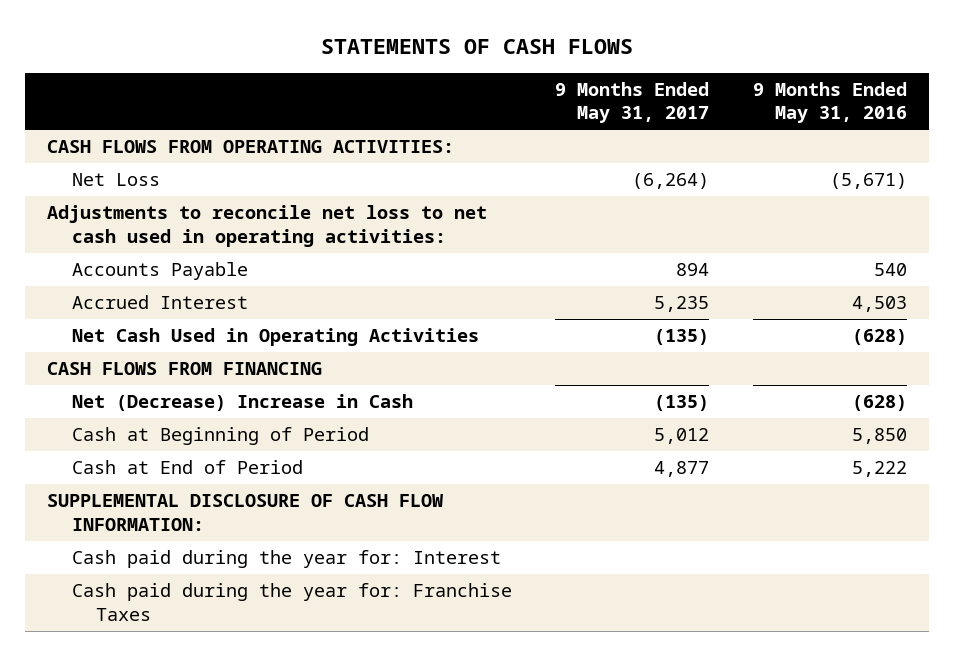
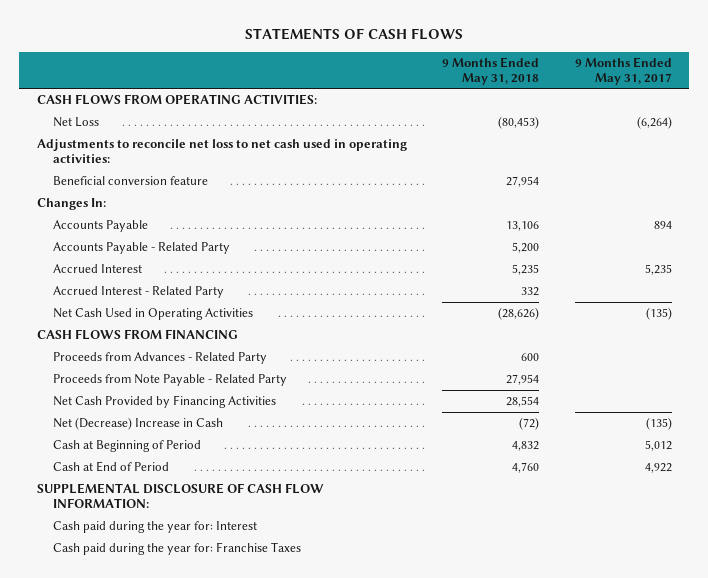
- | 9 Months Ended May 31, 2017 | 9 Months Ended May 31, 2016
+ | 9 Months Ended May 31, 2018 | 9 Months Ended May 31, 2017
+ Beneficial conversion feature | 27,954 |
+ Changes In:
+ Accounts Payable - Related Party | 5,200 |
+ Accrued Interest - Related Party | 332 |
+ Proceeds from Advances - Related Party | 600 |
+ Proceeds from Note Payable - Related Party | 27,954 |
+ Net Cash Provided by Financing Activities | 28,554 |
- Cash at End of Period | 4,877 | 5,222
+ Cash at End of Period | 4,760 | 4,922

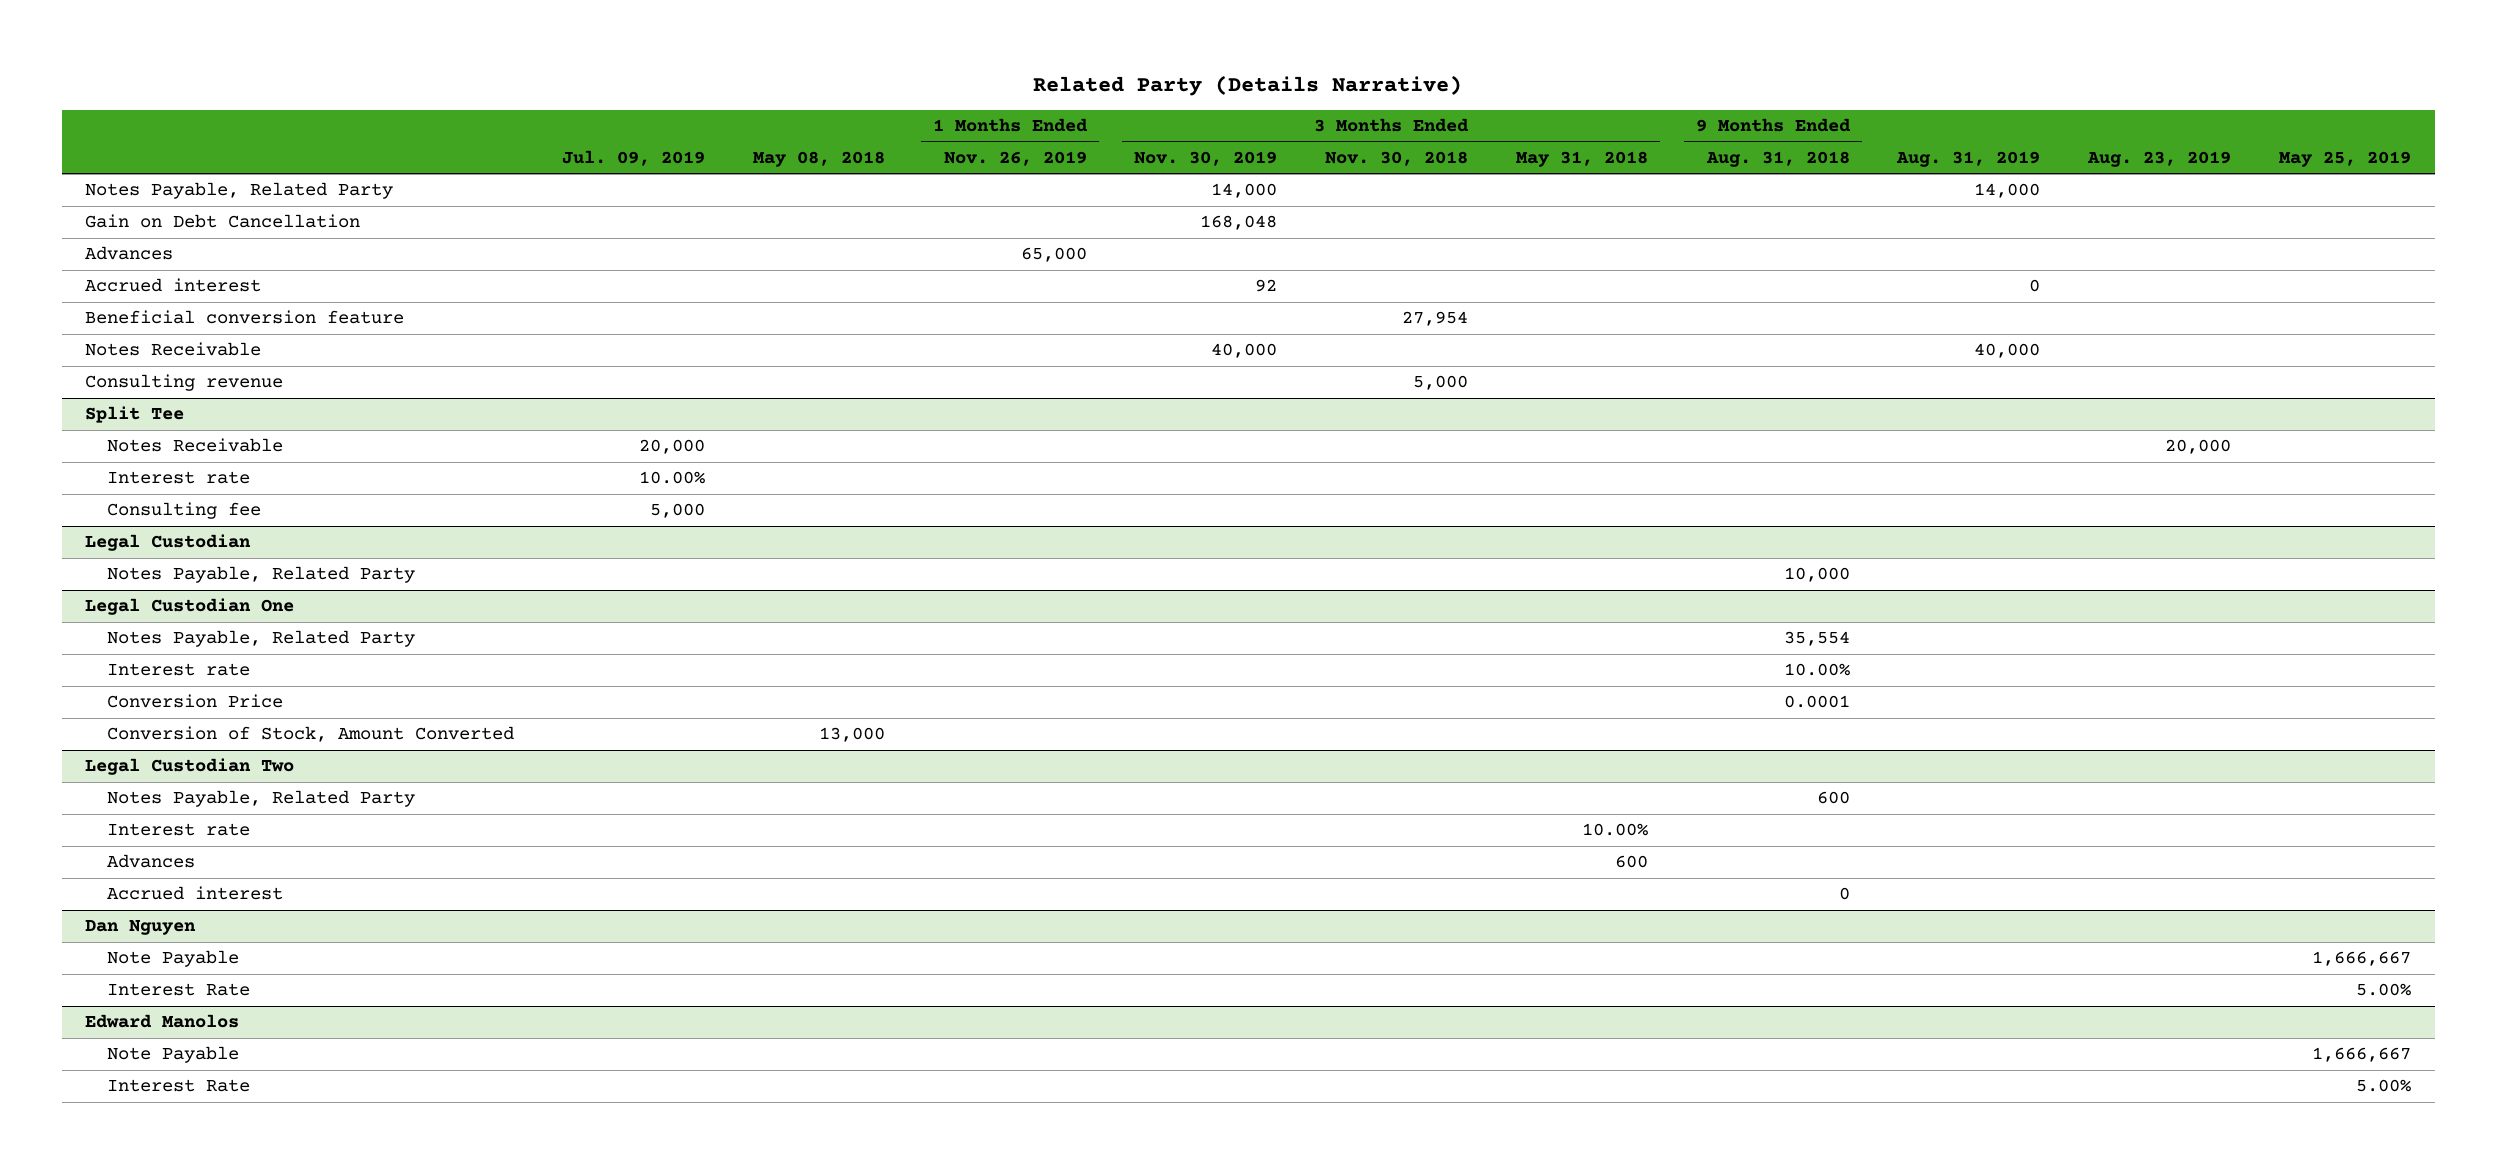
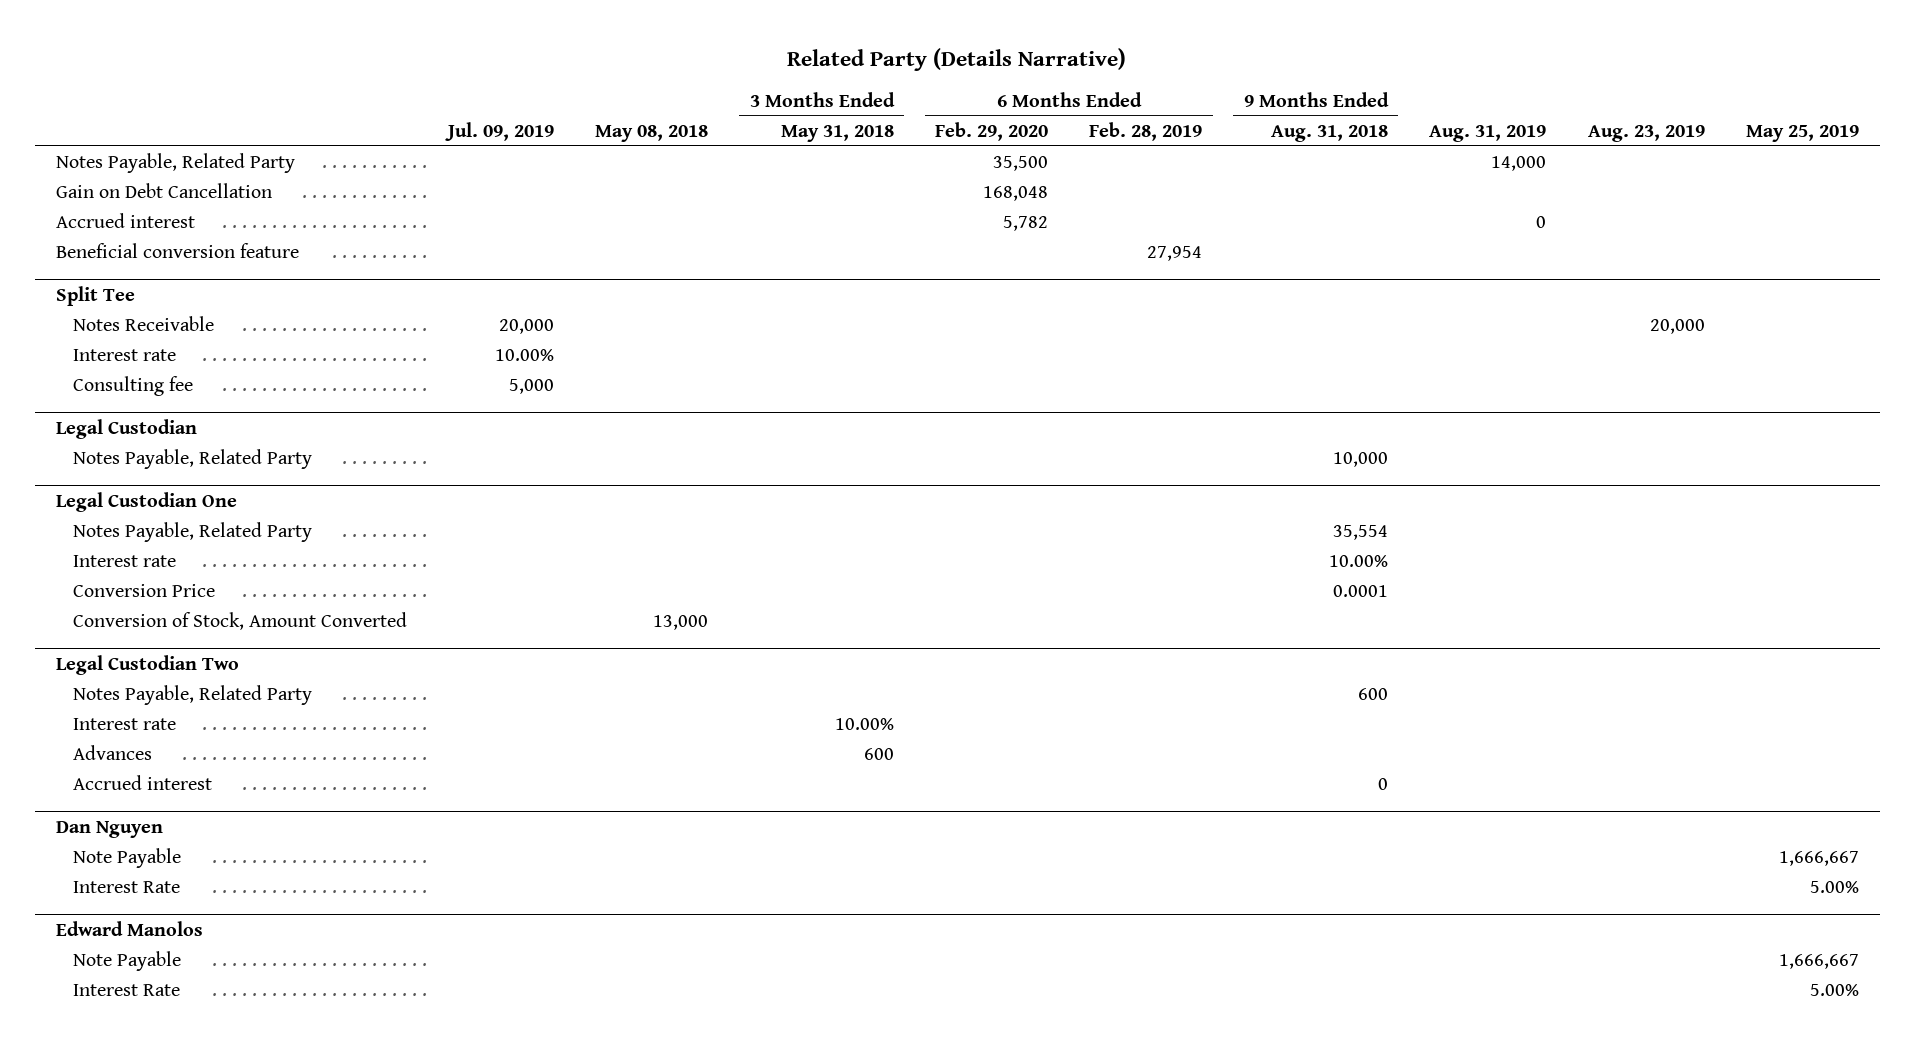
- | Jul. 09, 2019 | May 08, 2018 | 1 Months Ended Nov. 26, 2019 | 3 Months Ended Nov. 30, 2019 | 3 Months Ended Nov. 30, 2018 | 3 Months Ended May 31, 2018 | 9 Months Ended Aug. 31, 2018 | Aug. 31, 2019 | Aug. 23, 2019 | May 25, 2019
+ | Jul. 09, 2019 | May 08, 2018 | 3 Months Ended May 31, 2018 | 6 Months Ended Feb. 29, 2020 | 6 Months Ended Feb. 28, 2019 | 9 Months Ended Aug. 31, 2018 | Aug. 31, 2019 | Aug. 23, 2019 | May 25, 2019
- Advances | | | 65,000 | | | | | | |
- Notes Receivable | | | | 40,000 | | | | 40,000 | |
- Consulting revenue | | | | | 5,000 | | | | |

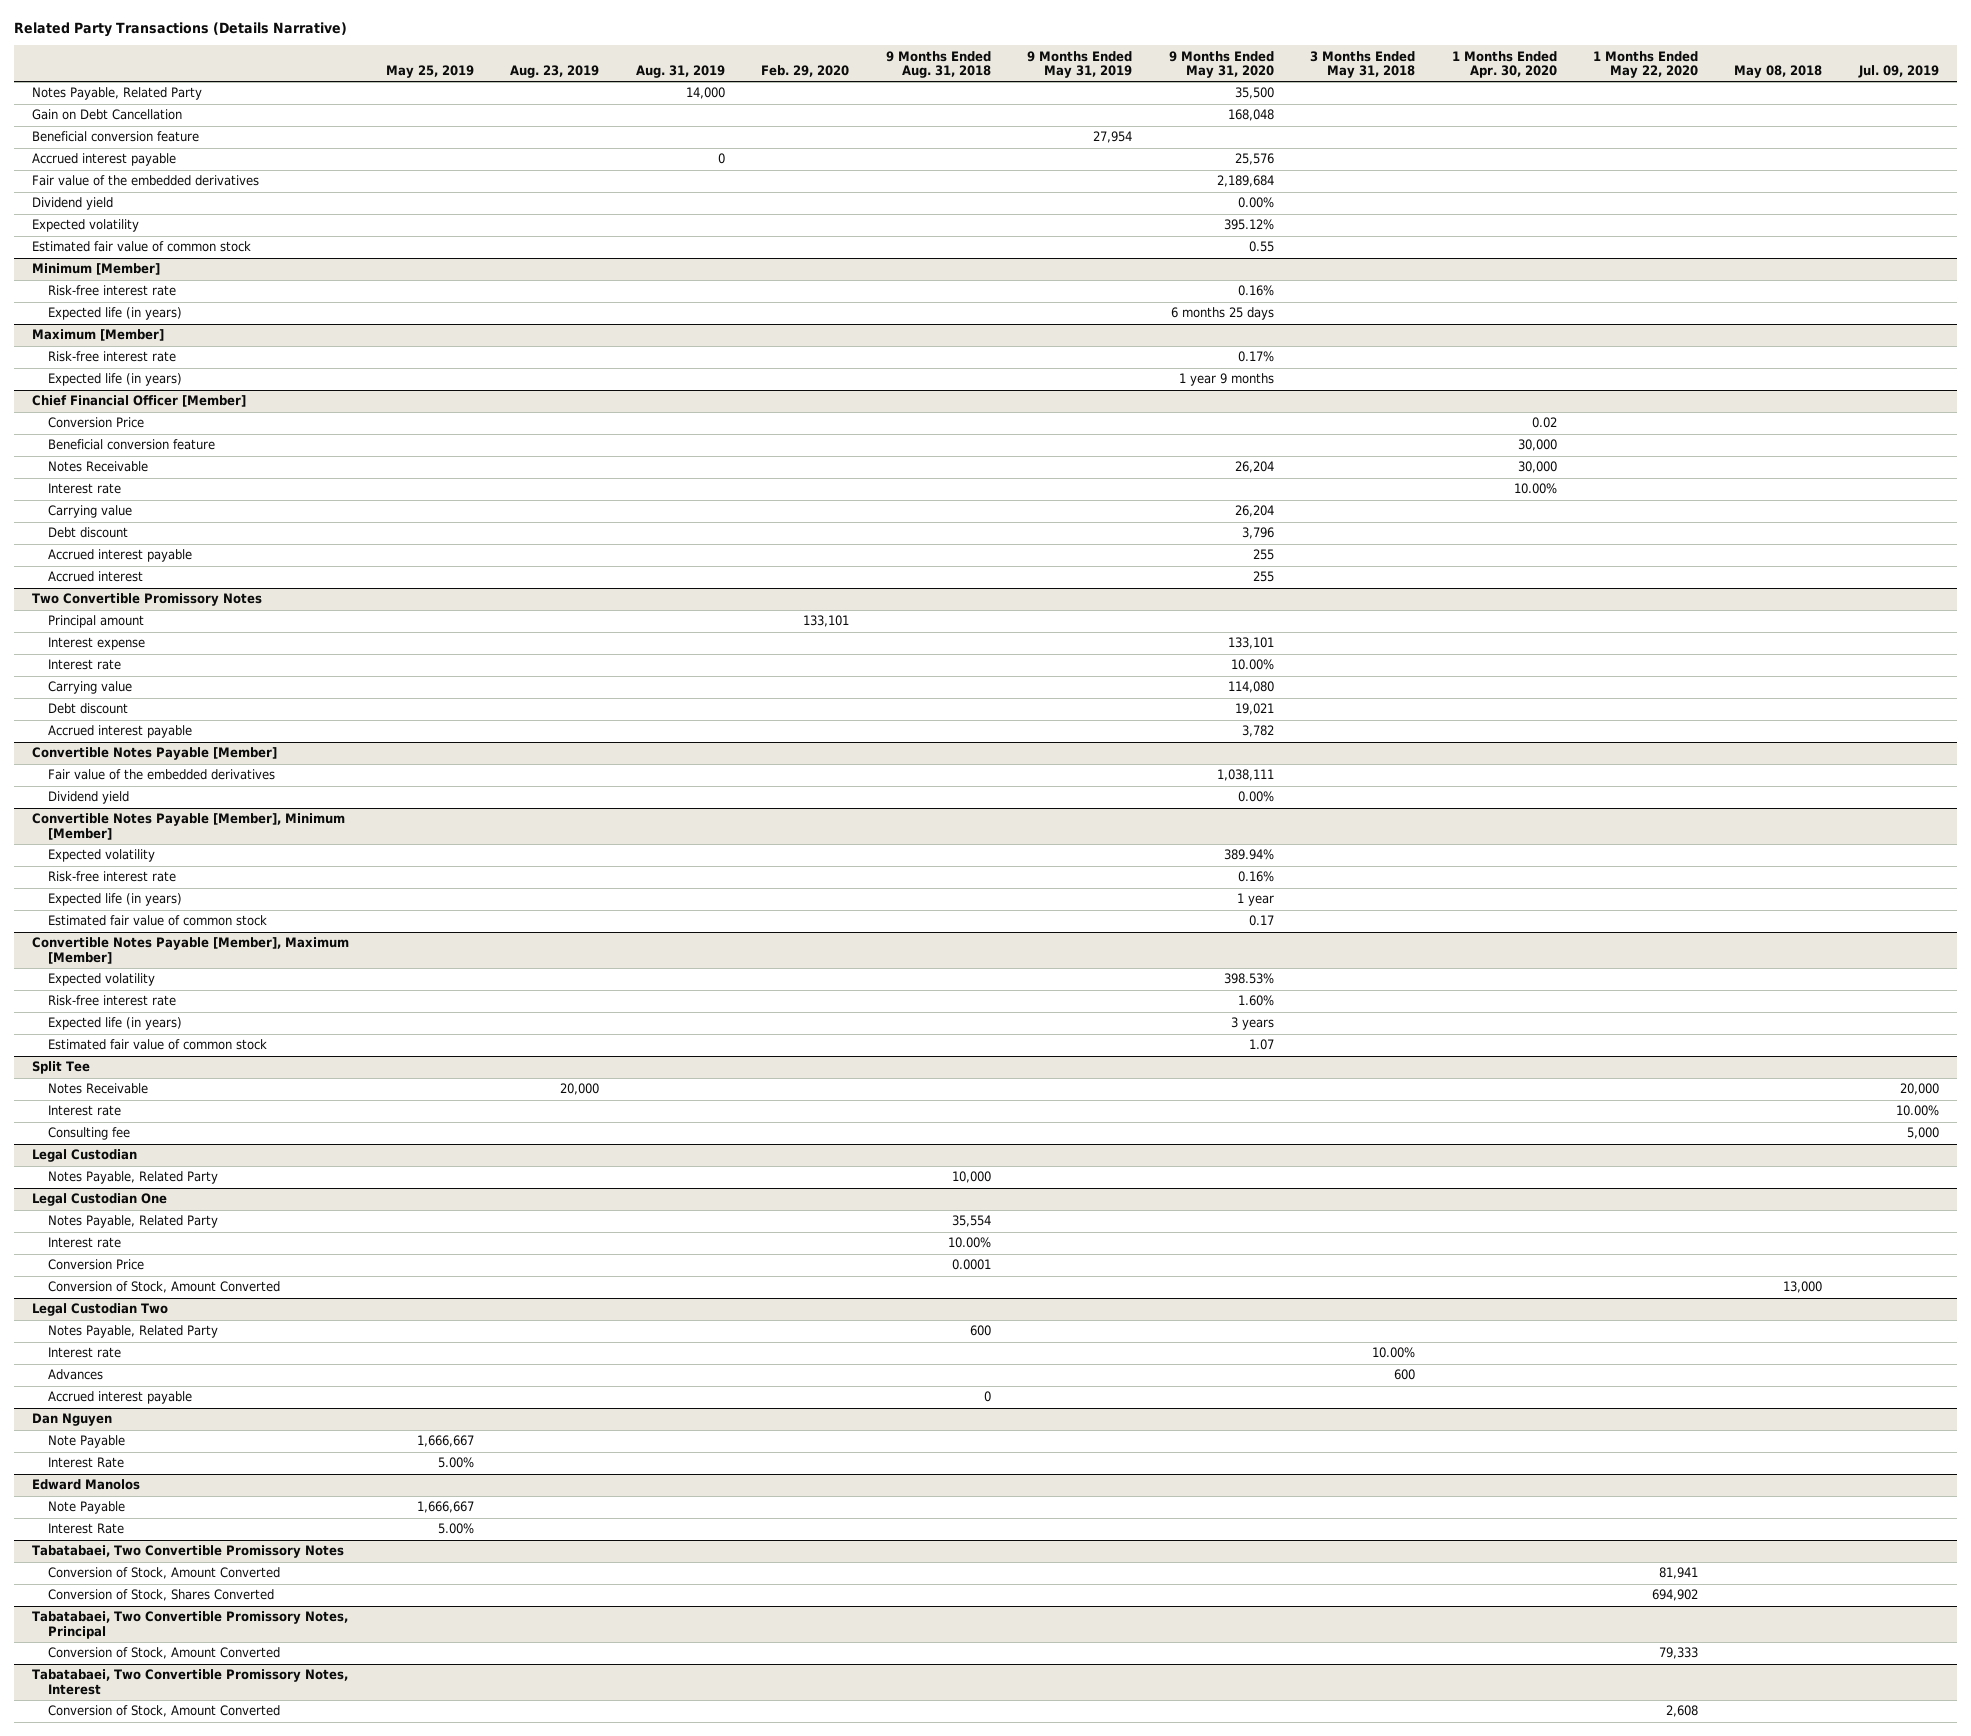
- Related Party (Details Narrative)
+ Related Party Transactions (Details Narrative)
- | Jul. 09, 2019 | May 08, 2018 | 3 Months Ended May 31, 2018 | 6 Months Ended Feb. 29, 2020 | 6 Months Ended Feb. 28, 2019 | 9 Months Ended Aug. 31, 2018 | Aug. 31, 2019 | Aug. 23, 2019 | May 25, 2019
+ | May 25, 2019 | Aug. 23, 2019 | Aug. 31, 2019 | Feb. 29, 2020 | 9 Months Ended Aug. 31, 2018 | 9 Months Ended May 31, 2019 | 9 Months Ended May 31, 2020 | 3 Months Ended May 31, 2018 | 1 Months Ended Apr. 30, 2020 | 1 Months Ended May 22, 2020 | May 08, 2018 | Jul. 09, 2019
- Accrued interest | | | | 5,782 | | | 0 | |
+ Accrued interest payable | | | 0 | | | | 25,576 | | | | |
+ Fair value of the embedded derivatives | | | | | | | 2,189,684 | | | | |
+ Dividend yield | | | | | | | 0.00% | | | | |
+ Expected volatility | | | | | | | 395.12% | | | | |
+ Estimated fair value of common stock | | | | | | | 0.55 | | | | |
+ Minimum [Member]
+ Risk-free interest rate | | | | | | | 0.16% | | | | |
+ Expected life (in years) | | | | | | | 6 months 25 days | | | | |
+ Maximum [Member]
+ Risk-free interest rate | | | | | | | 0.17% | | | | |
+ Expected life (in years) | | | | | | | 1 year 9 months | | | | |
+ Chief Financial Officer [Member]
+ Conversion Price | | | | | | | | | 0.02 | | |
+ Beneficial conversion feature | | | | | | | | | 30,000 | | |
+ Notes Receivable | | | | | | | 26,204 | | 30,000 | | |
+ Interest rate | | | | | | | | | 10.00% | | |
+ Carrying value | | | | | | | 26,204 | | | | |
+ Debt discount | | | | | | | 3,796 | | | | |
+ Accrued interest payable | | | | | | | 255 | | | | |
+ Accrued interest | | | | | | | 255 | | | | |
+ Two Convertible Promissory Notes
+ Principal amount | | | | 133,101 | | | | | | | |
+ Interest expense | | | | | | | 133,101 | | | | |
+ Interest rate | | | | | | | 10.00% | | | | |
+ Carrying value | | | | | | | 114,080 | | | | |
+ Debt discount | | | | | | | 19,021 | | | | |
+ Accrued interest payable | | | | | | | 3,782 | | | | |
+ Convertible Notes Payable [Member]
+ Fair value of the embedded derivatives | | | | | | | 1,038,111 | | | | |
+ Dividend yield | | | | | | | 0.00% | | | | |
+ Convertible Notes Payable [Member], Minimum [Member]
+ Expected volatility | | | | | | | 389.94% | | | | |
+ Risk-free interest rate | | | | | | | 0.16% | | | | |
+ Expected life (in years) | | | | | | | 1 year | | | | |
+ Estimated fair value of common stock | | | | | | | 0.17 | | | | |
+ Convertible Notes Payable [Member], Maximum [Member]
+ Expected volatility | | | | | | | 398.53% | | | | |
+ Risk-free interest rate | | | | | | | 1.60% | | | | |
+ Expected life (in years) | | | | | | | 3 years | | | | |
+ Estimated fair value of common stock | | | | | | | 1.07 | | | | |
@ Legal Custodian Two
- Accrued interest | | | | | | 0 | | |
+ Accrued interest payable | | | | | 0 | | | | | | |
+ Tabatabaei, Two Convertible Promissory Notes
+ Conversion of Stock, Amount Converted | | | | | | | | | | 81,941 | |
+ Conversion of Stock, Shares Converted | | | | | | | | | | 694,902 | |
+ Tabatabaei, Two Convertible Promissory Notes, Principal
+ Conversion of Stock, Amount Converted | | | | | | | | | | 79,333 | |
+ Tabatabaei, Two Convertible Promissory Notes, Interest
+ Conversion of Stock, Amount Converted | | | | | | | | | | 2,608 | |

